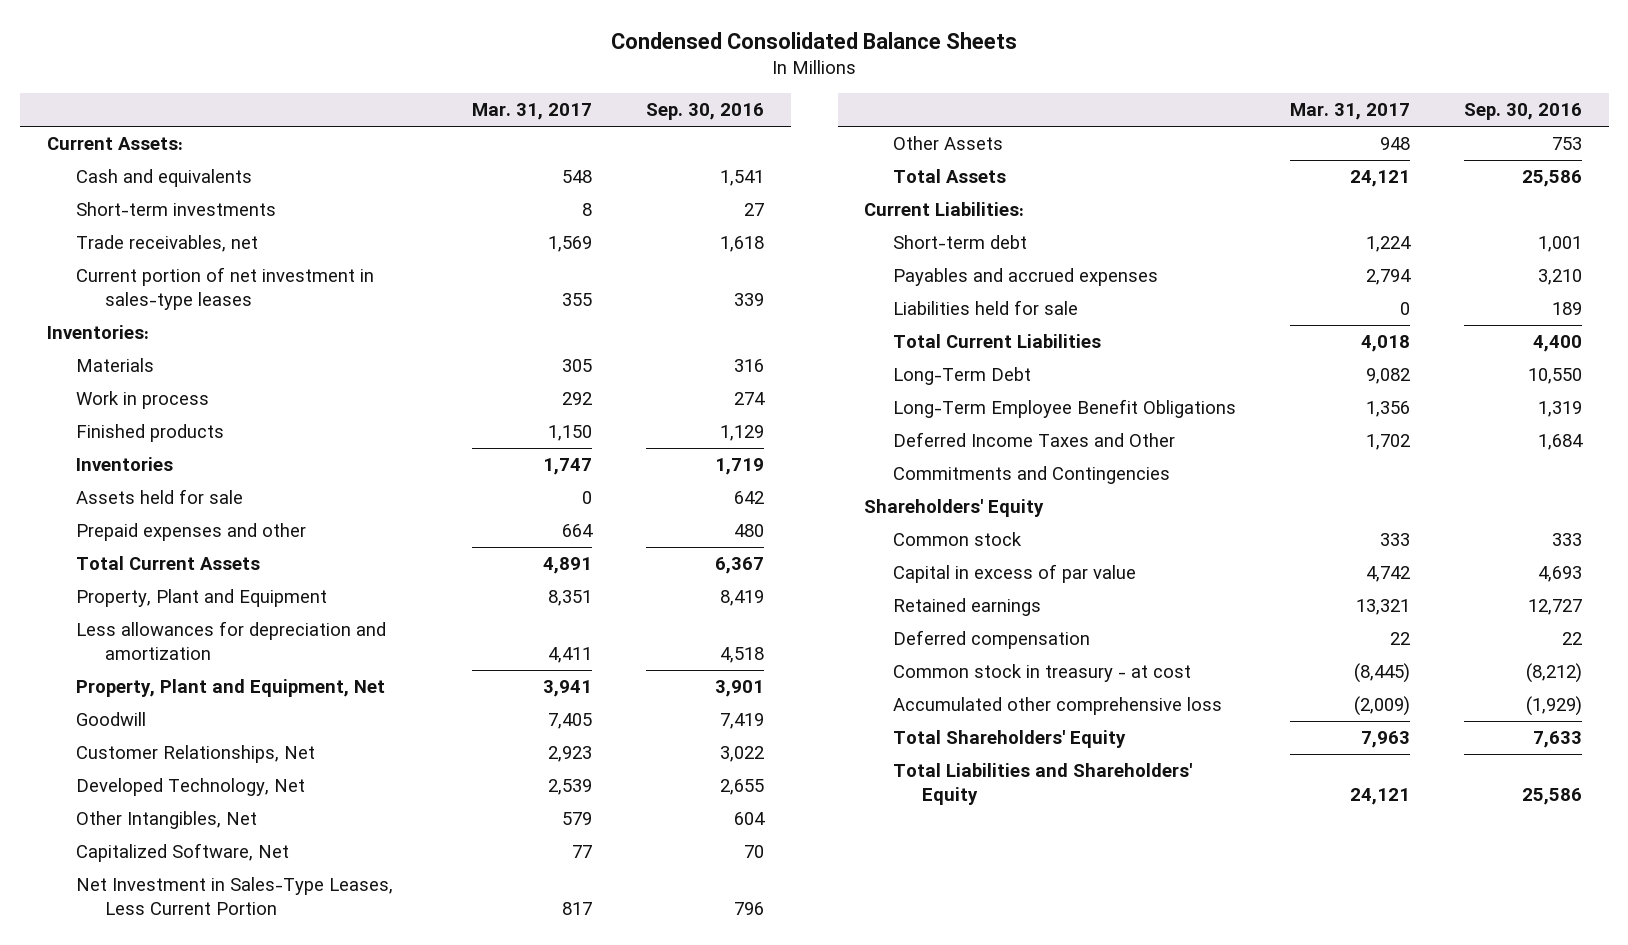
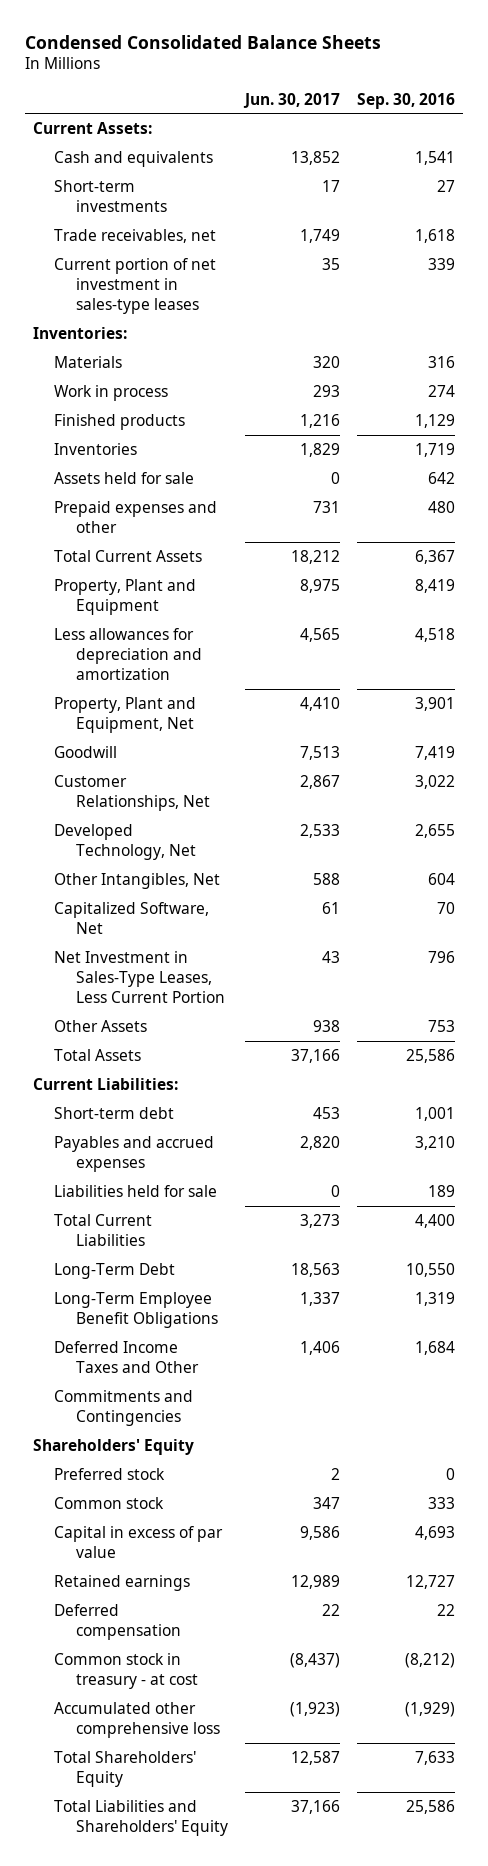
- | Mar. 31, 2017 | Sep. 30, 2016
+ | Jun. 30, 2017 | Sep. 30, 2016
+ Preferred stock | 2 | 0

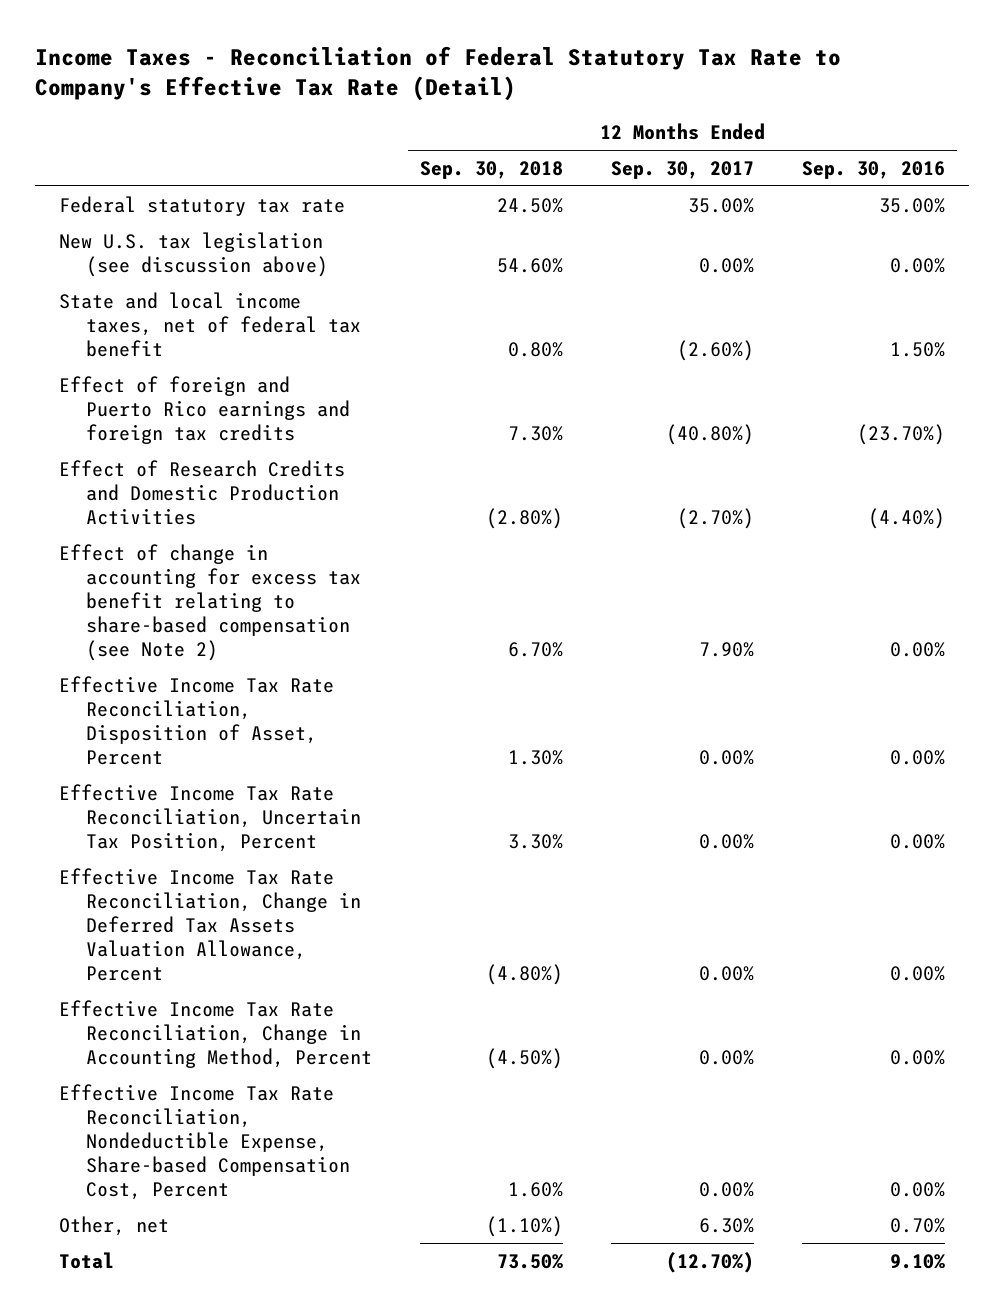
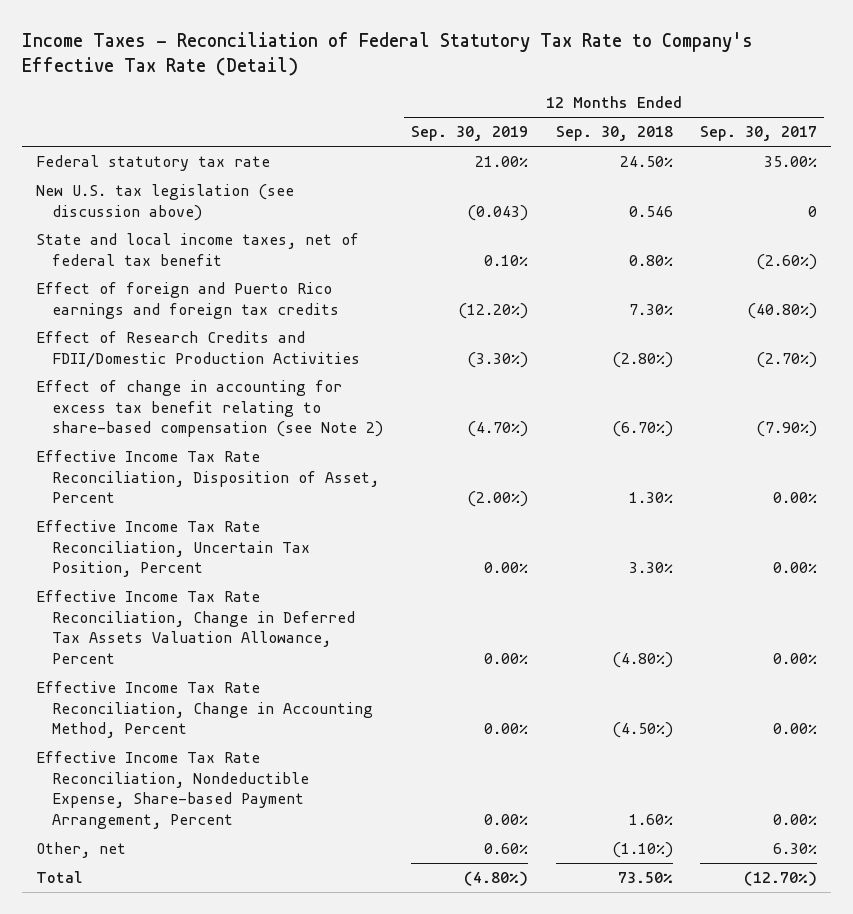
- | 12 Months Ended Sep. 30, 2018 | 12 Months Ended Sep. 30, 2017 | 12 Months Ended Sep. 30, 2016
+ | 12 Months Ended Sep. 30, 2019 | 12 Months Ended Sep. 30, 2018 | 12 Months Ended Sep. 30, 2017
- New U.S. tax legislation (see discussion above) | 54.60% | 0.00% | 0.00%
+ New U.S. tax legislation (see discussion above) | (0.043) | 0.546 | 0
- Effect of Research Credits and Domestic Production Activities | (2.80%) | (2.70%) | (4.40%)
- Effect of change in accounting for excess tax benefit relating to share-based compensation (see Note 2) | 6.70% | 7.90% | 0.00%
+ Effect of Research Credits and FDII/Domestic Production Activities | (3.30%) | (2.80%) | (2.70%)
+ Effect of change in accounting for excess tax benefit relating to share-based compensation (see Note 2) | (4.70%) | (6.70%) | (7.90%)
- Effective Income Tax Rate Reconciliation, Nondeductible Expense, Share-based Compensation Cost, Percent | 1.60% | 0.00% | 0.00%
+ Effective Income Tax Rate Reconciliation, Nondeductible Expense, Share-based Payment Arrangement, Percent | 0.00% | 1.60% | 0.00%

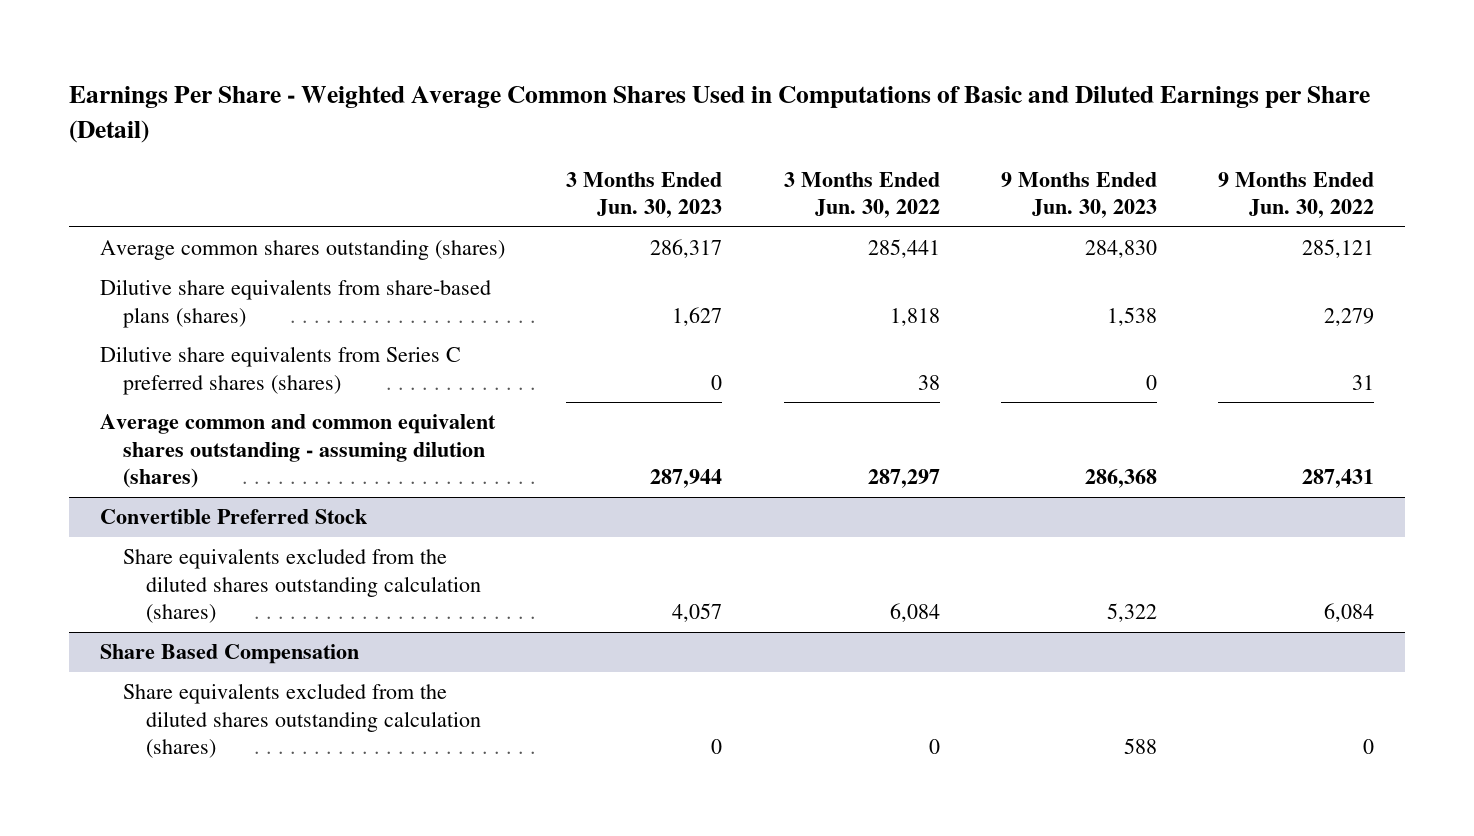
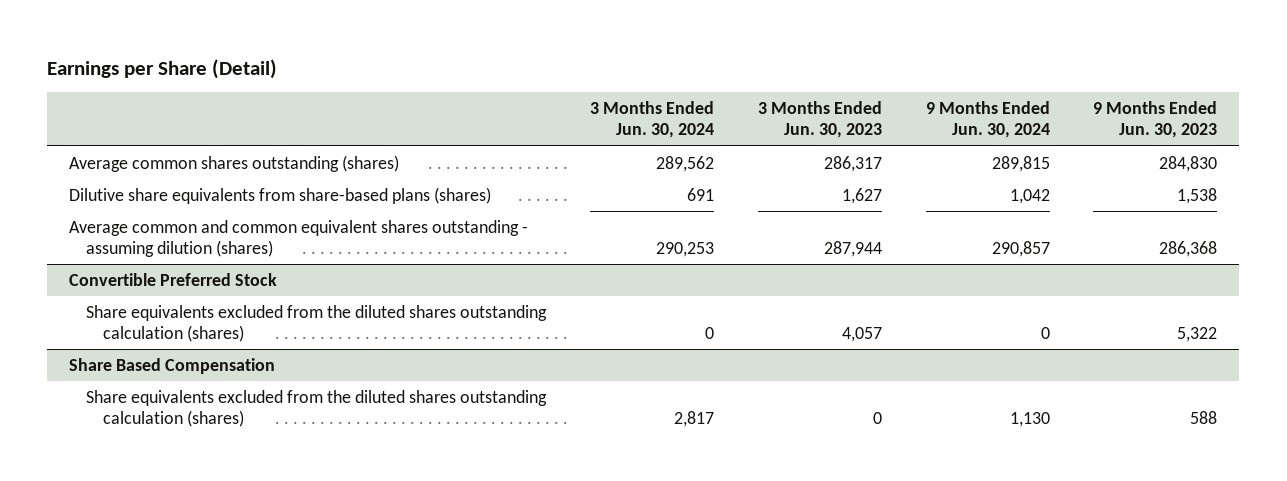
- Earnings Per Share - Weighted Average Common Shares Used in Computations of Basic and Diluted Earnings per Share (Detail)
+ Earnings per Share (Detail)
- | 3 Months Ended Jun. 30, 2023 | 3 Months Ended Jun. 30, 2022 | 9 Months Ended Jun. 30, 2023 | 9 Months Ended Jun. 30, 2022
+ | 3 Months Ended Jun. 30, 2024 | 3 Months Ended Jun. 30, 2023 | 9 Months Ended Jun. 30, 2024 | 9 Months Ended Jun. 30, 2023
- Dilutive share equivalents from Series C preferred shares (shares) | 0 | 38 | 0 | 31

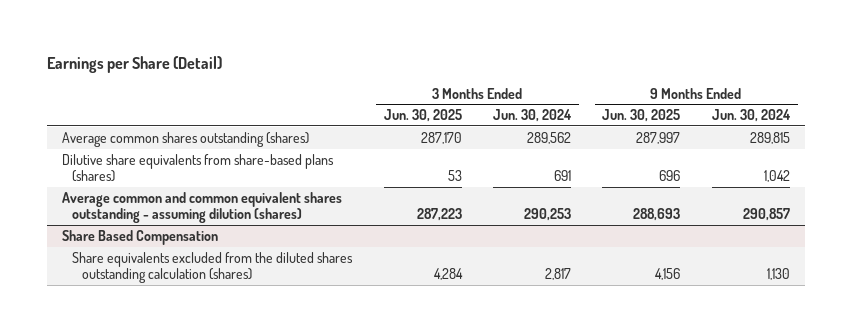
- | 3 Months Ended Jun. 30, 2024 | 3 Months Ended Jun. 30, 2023 | 9 Months Ended Jun. 30, 2024 | 9 Months Ended Jun. 30, 2023
+ | 3 Months Ended Jun. 30, 2025 | 3 Months Ended Jun. 30, 2024 | 9 Months Ended Jun. 30, 2025 | 9 Months Ended Jun. 30, 2024
- Convertible Preferred Stock
- Share equivalents excluded from the diluted shares outstanding calculation (shares) | 0 | 4,057 | 0 | 5,322

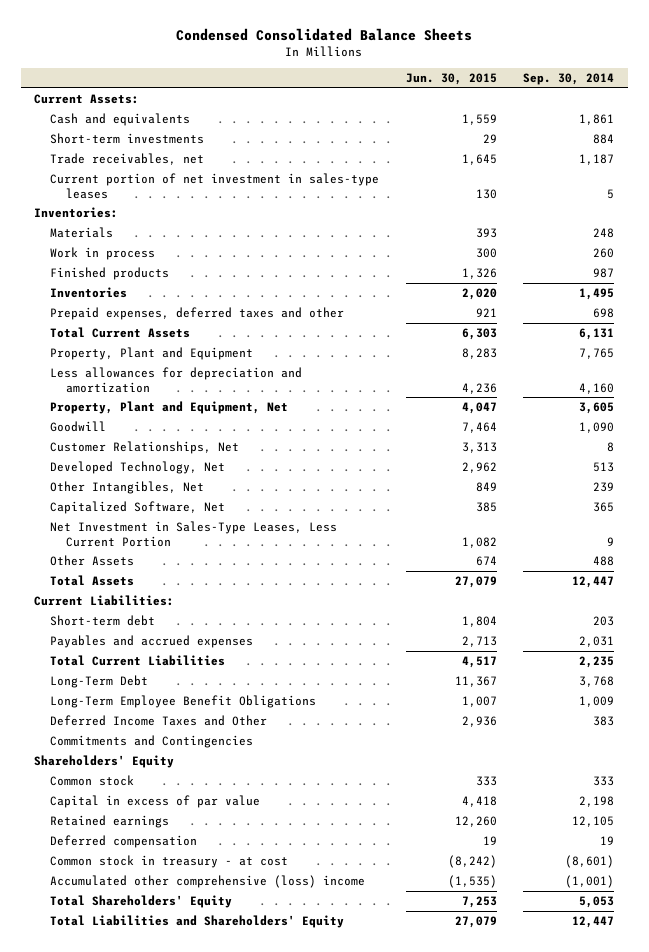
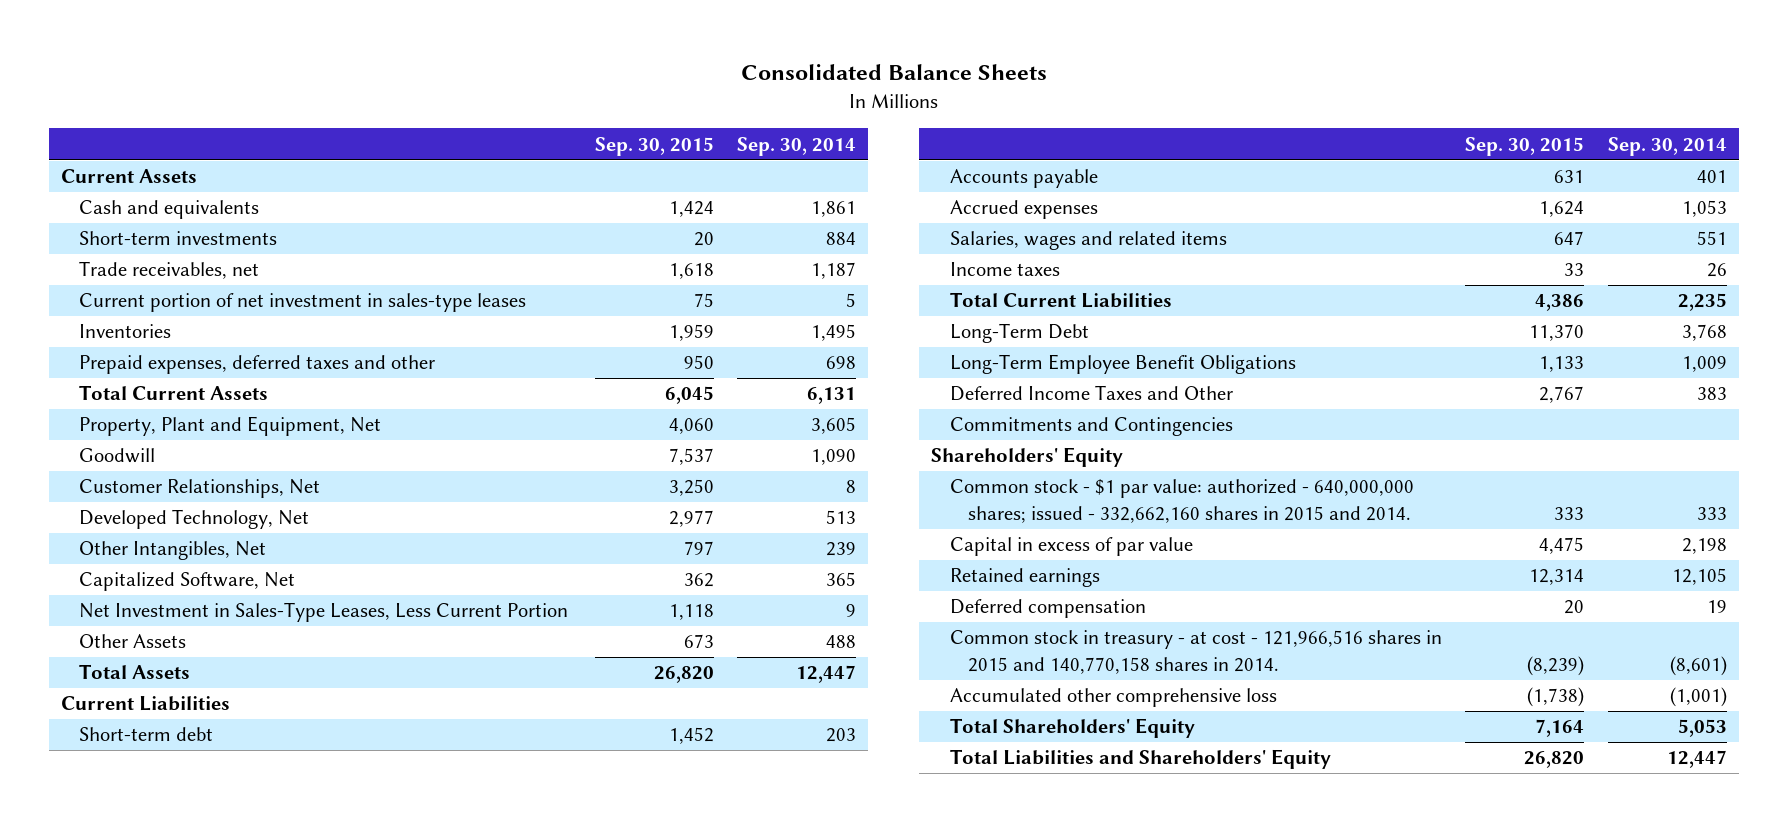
- Condensed Consolidated Balance Sheets
+ Consolidated Balance Sheets
- | Jun. 30, 2015 | Sep. 30, 2014
+ | Sep. 30, 2015 | Sep. 30, 2014
- Current Assets:
+ Current Assets
- Inventories:
- Materials | 393 | 248
- Work in process | 300 | 260
- Finished products | 1,326 | 987
- Property, Plant and Equipment | 8,283 | 7,765
- Less allowances for depreciation and amortization | 4,236 | 4,160
- Current Liabilities:
+ Current Liabilities
- Payables and accrued expenses | 2,713 | 2,031
+ Accounts payable | 631 | 401
+ Accrued expenses | 1,624 | 1,053
+ Salaries, wages and related items | 647 | 551
+ Income taxes | 33 | 26
- Common stock | 333 | 333
+ Common stock - $1 par value: authorized - 640,000,000 shares; issued - 332,662,160 shares in 2015 and 2014. | 333 | 333
- Common stock in treasury - at cost | (8,242) | (8,601)
- Accumulated other comprehensive (loss) income | (1,535) | (1,001)
+ Common stock in treasury - at cost - 121,966,516 shares in 2015 and 140,770,158 shares in 2014. | (8,239) | (8,601)
+ Accumulated other comprehensive loss | (1,738) | (1,001)

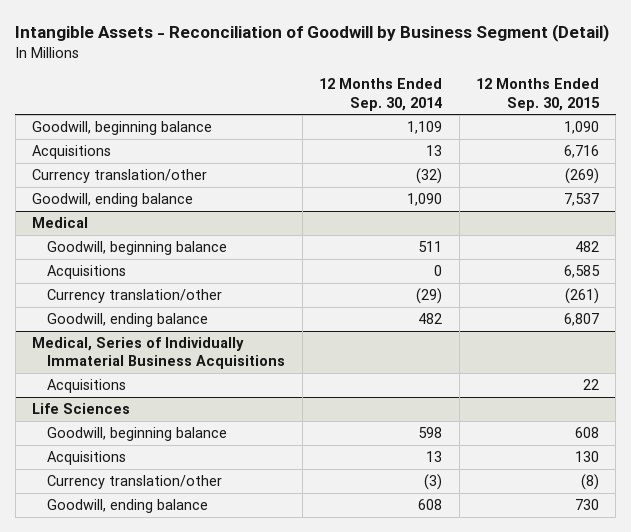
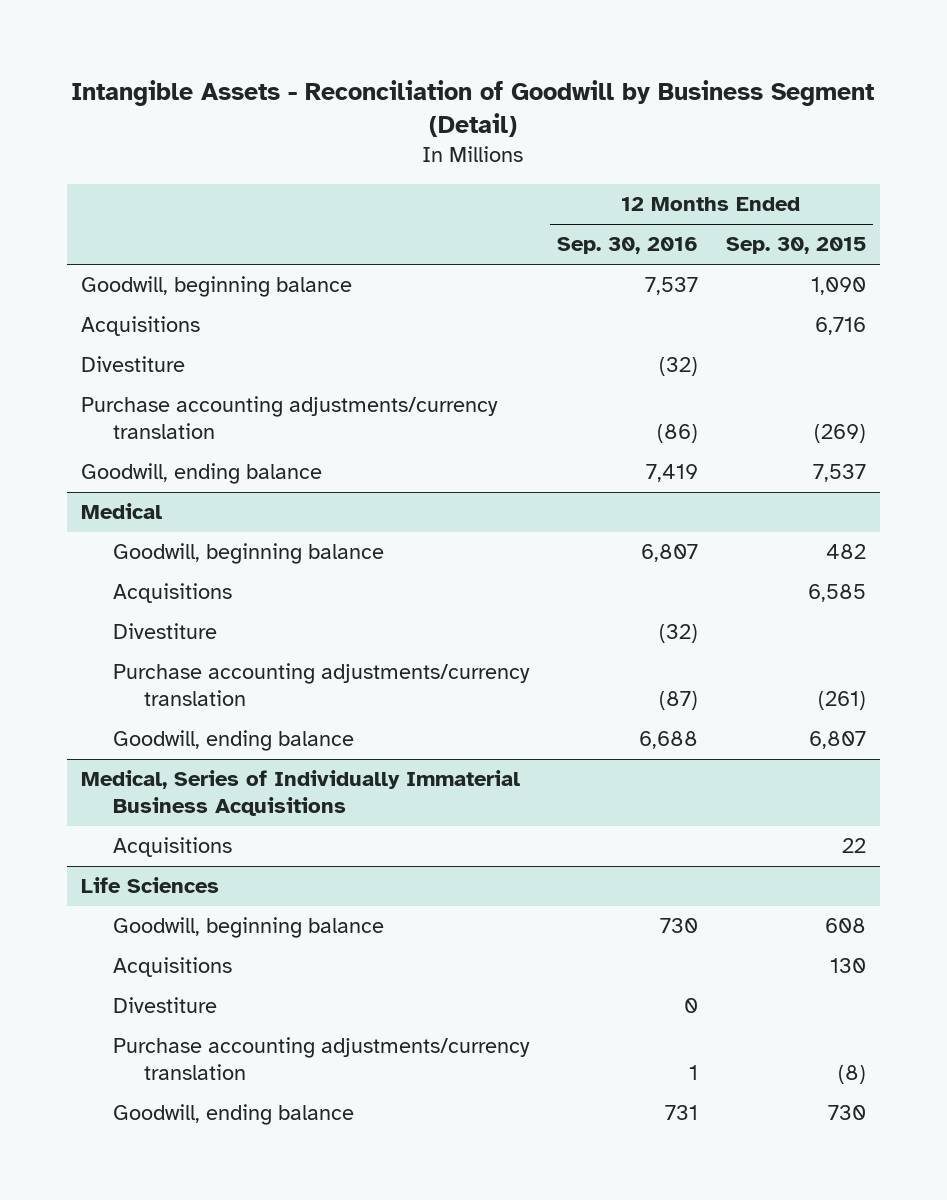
- | 12 Months Ended Sep. 30, 2014 | 12 Months Ended Sep. 30, 2015
+ | 12 Months Ended Sep. 30, 2016 | 12 Months Ended Sep. 30, 2015
- Currency translation/other | (32) | (269)
+ Divestiture | (32) |
+ Purchase accounting adjustments/currency translation | (86) | (269)
@ Medical
- Currency translation/other | (29) | (261)
+ Divestiture | (32) |
+ Purchase accounting adjustments/currency translation | (87) | (261)
@ Life Sciences
- Currency translation/other | (3) | (8)
+ Divestiture | 0 |
+ Purchase accounting adjustments/currency translation | 1 | (8)

